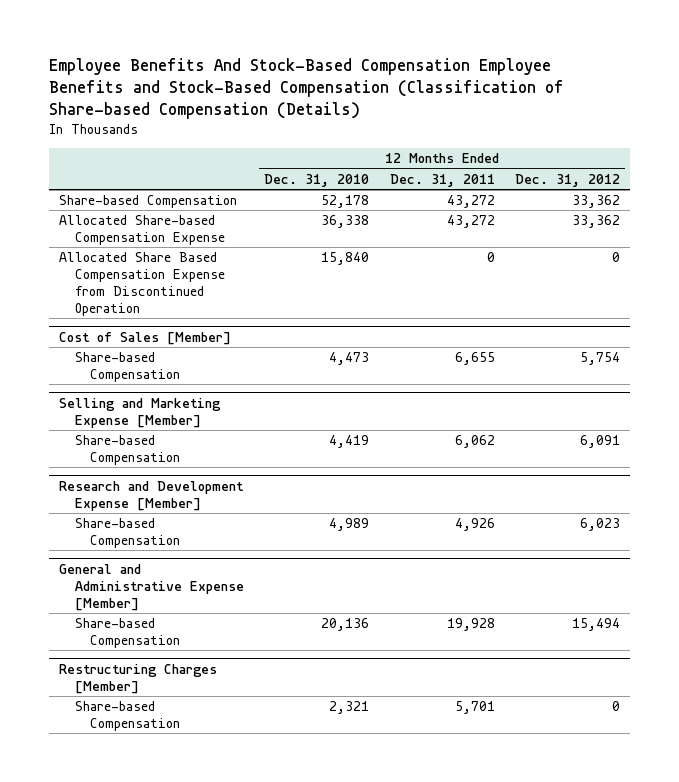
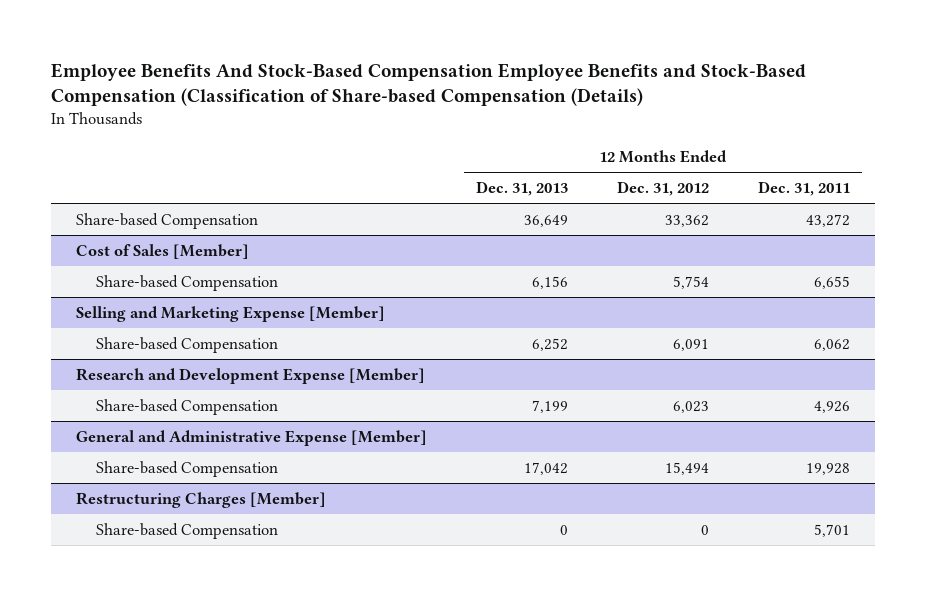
- | 12 Months Ended Dec. 31, 2010 | 12 Months Ended Dec. 31, 2011 | 12 Months Ended Dec. 31, 2012
+ | 12 Months Ended Dec. 31, 2013 | 12 Months Ended Dec. 31, 2012 | 12 Months Ended Dec. 31, 2011
- Allocated Share-based Compensation Expense | 36,338 | 43,272 | 33,362
- Allocated Share Based Compensation Expense from Discontinued Operation | 15,840 | 0 | 0

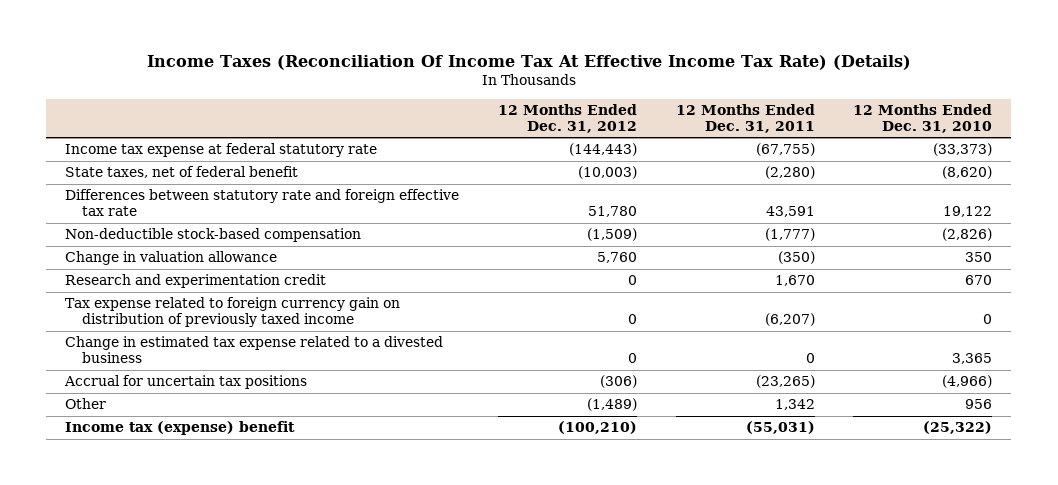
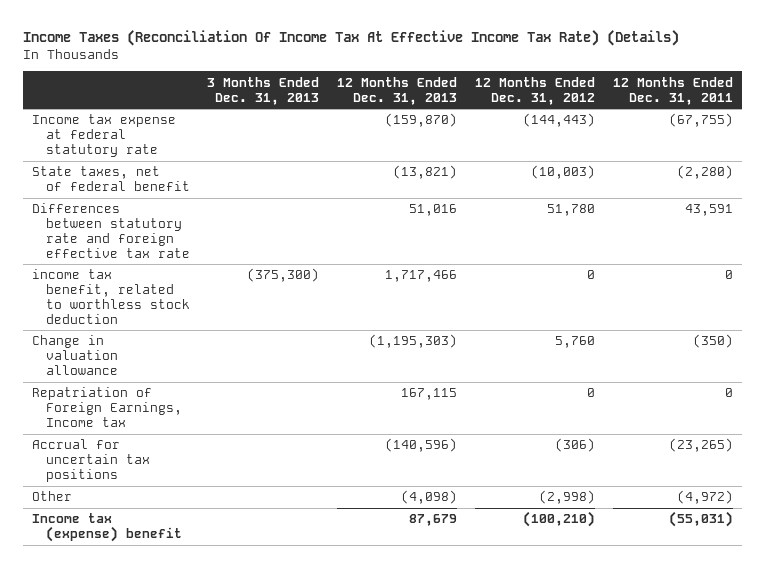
- | 12 Months Ended Dec. 31, 2012 | 12 Months Ended Dec. 31, 2011 | 12 Months Ended Dec. 31, 2010
+ | 3 Months Ended Dec. 31, 2013 | 12 Months Ended Dec. 31, 2013 | 12 Months Ended Dec. 31, 2012 | 12 Months Ended Dec. 31, 2011
- Non-deductible stock-based compensation | (1,509) | (1,777) | (2,826)
+ income tax benefit, related to worthless stock deduction | (375,300) | 1,717,466 | 0 | 0
- Research and experimentation credit | 0 | 1,670 | 670
- Tax expense related to foreign currency gain on distribution of previously taxed income | 0 | (6,207) | 0
- Change in estimated tax expense related to a divested business | 0 | 0 | 3,365
+ Repatriation of Foreign Earnings, Income tax | | 167,115 | 0 | 0
- Other | (1,489) | 1,342 | 956
+ Other | | (4,098) | (2,998) | (4,972)

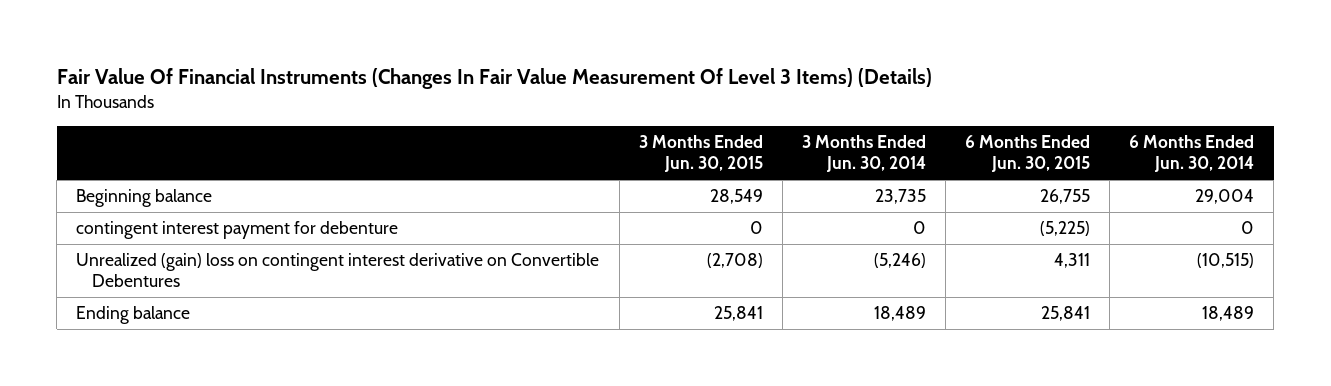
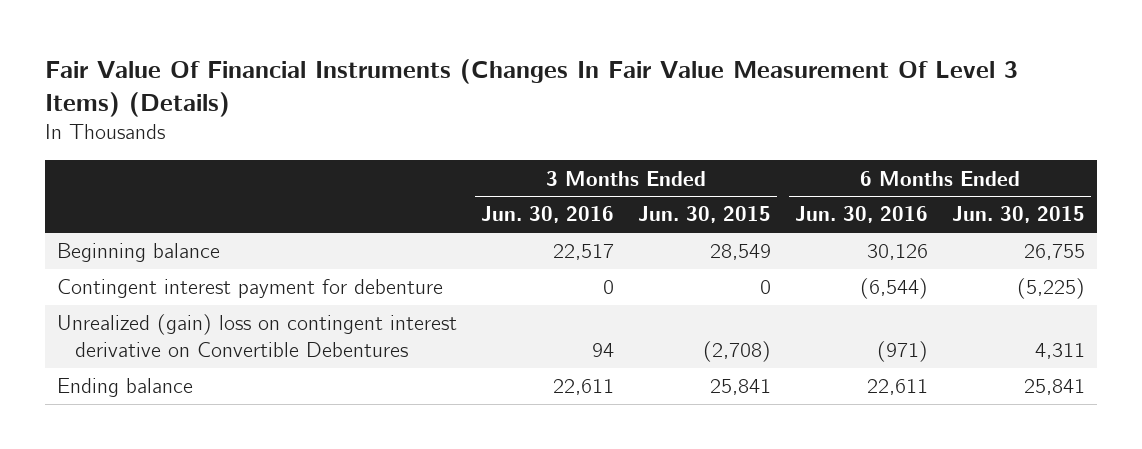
- | 3 Months Ended Jun. 30, 2015 | 3 Months Ended Jun. 30, 2014 | 6 Months Ended Jun. 30, 2015 | 6 Months Ended Jun. 30, 2014
+ | 3 Months Ended Jun. 30, 2016 | 3 Months Ended Jun. 30, 2015 | 6 Months Ended Jun. 30, 2016 | 6 Months Ended Jun. 30, 2015
- contingent interest payment for debenture | 0 | 0 | (5,225) | 0
+ Contingent interest payment for debenture | 0 | 0 | (6,544) | (5,225)

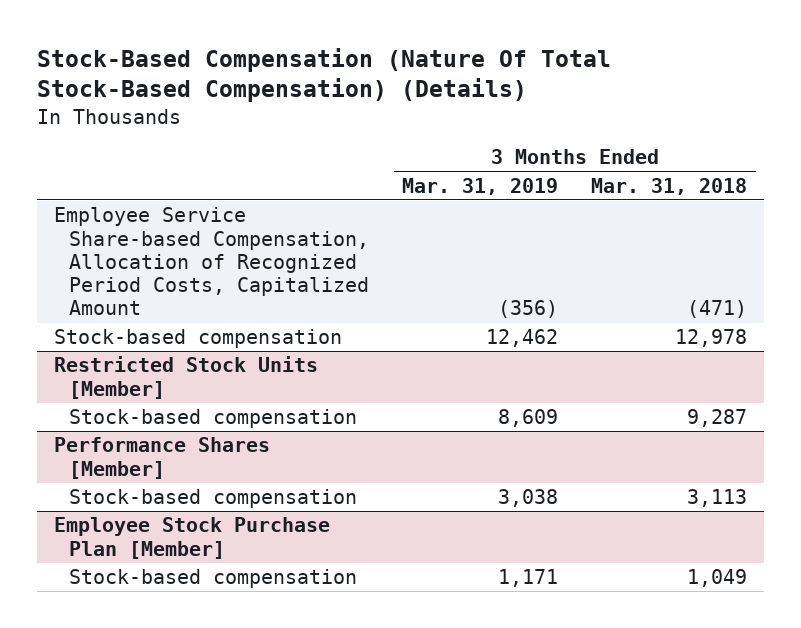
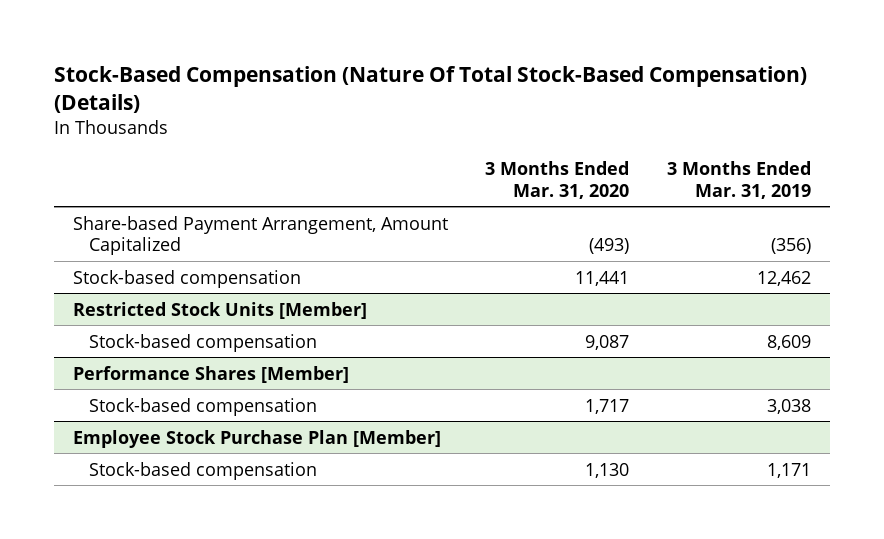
- | 3 Months Ended Mar. 31, 2019 | 3 Months Ended Mar. 31, 2018
+ | 3 Months Ended Mar. 31, 2020 | 3 Months Ended Mar. 31, 2019
- Employee Service Share-based Compensation, Allocation of Recognized Period Costs, Capitalized Amount | (356) | (471)
+ Share-based Payment Arrangement, Amount Capitalized | (493) | (356)

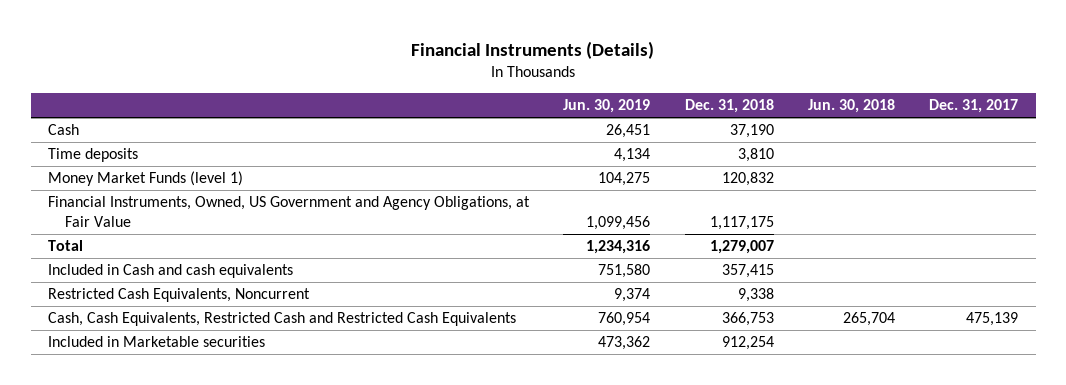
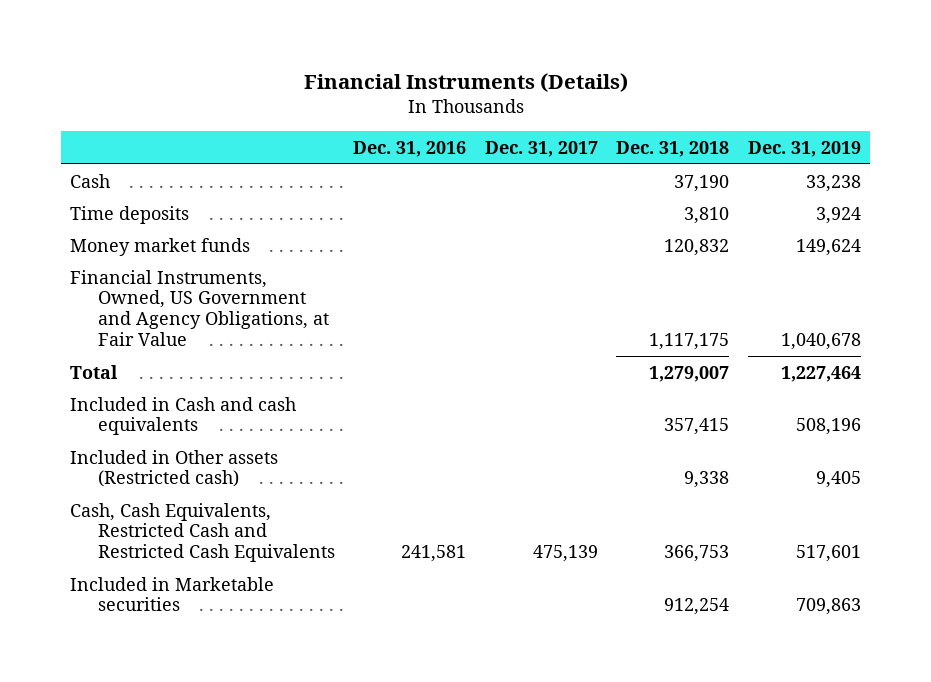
- | Jun. 30, 2019 | Dec. 31, 2018 | Jun. 30, 2018 | Dec. 31, 2017
+ | Dec. 31, 2016 | Dec. 31, 2017 | Dec. 31, 2018 | Dec. 31, 2019
- Money Market Funds (level 1) | 104,275 | 120,832 | |
+ Money market funds | | | 120,832 | 149,624
- Restricted Cash Equivalents, Noncurrent | 9,374 | 9,338 | |
+ Included in Other assets (Restricted cash) | | | 9,338 | 9,405

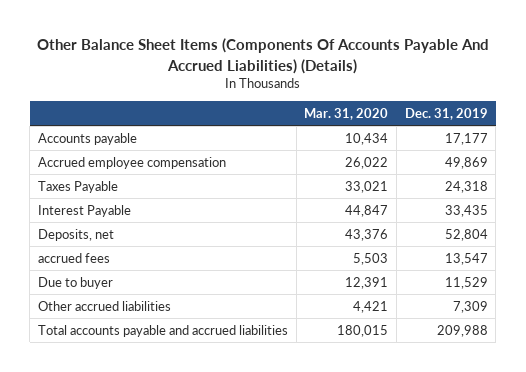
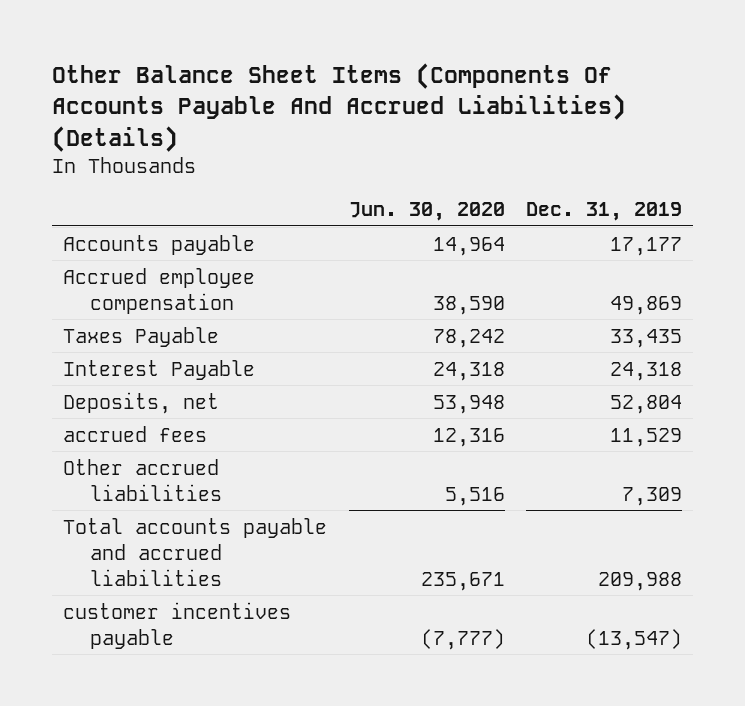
- | Mar. 31, 2020 | Dec. 31, 2019
+ | Jun. 30, 2020 | Dec. 31, 2019
- Taxes Payable | 33,021 | 24,318
- Interest Payable | 44,847 | 33,435
+ Taxes Payable | 78,242 | 33,435
+ Interest Payable | 24,318 | 24,318
- accrued fees | 5,503 | 13,547
- Due to buyer | 12,391 | 11,529
+ accrued fees | 12,316 | 11,529
+ customer incentives payable | (7,777) | (13,547)

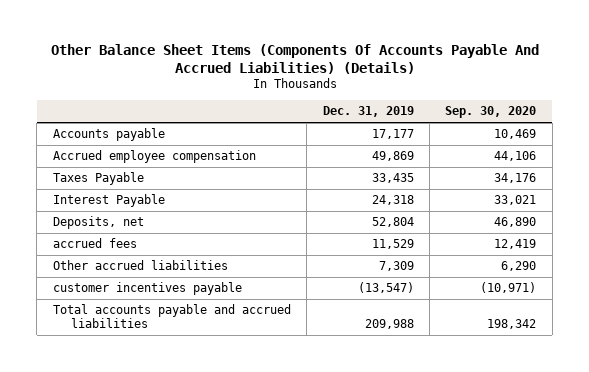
- | Jun. 30, 2020 | Dec. 31, 2019
+ | Dec. 31, 2019 | Sep. 30, 2020
moved down: Total accounts payable and accrued liabilities | 209,988 | 198,342

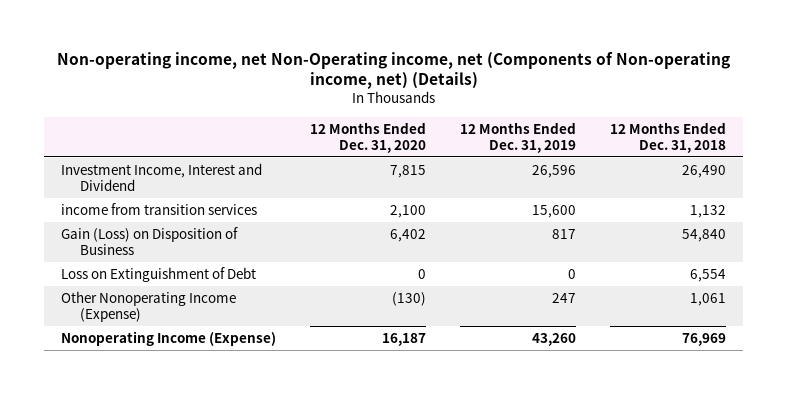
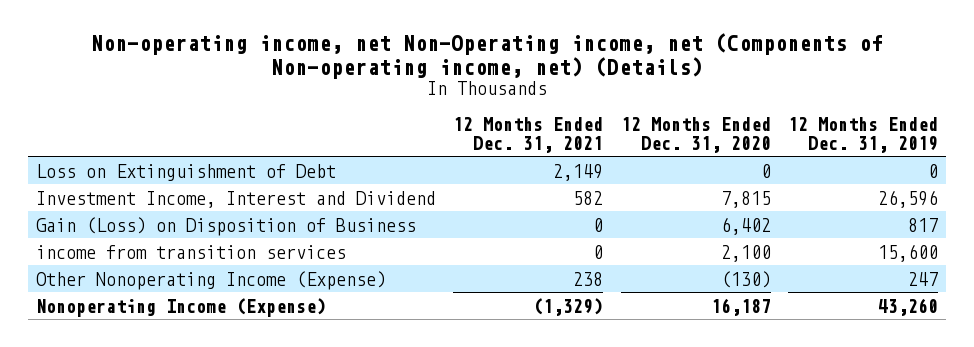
- | 12 Months Ended Dec. 31, 2020 | 12 Months Ended Dec. 31, 2019 | 12 Months Ended Dec. 31, 2018
+ | 12 Months Ended Dec. 31, 2021 | 12 Months Ended Dec. 31, 2020 | 12 Months Ended Dec. 31, 2019
moved up: Loss on Extinguishment of Debt | 2,149 | 0 | 0
moved down: income from transition services | 0 | 2,100 | 15,600

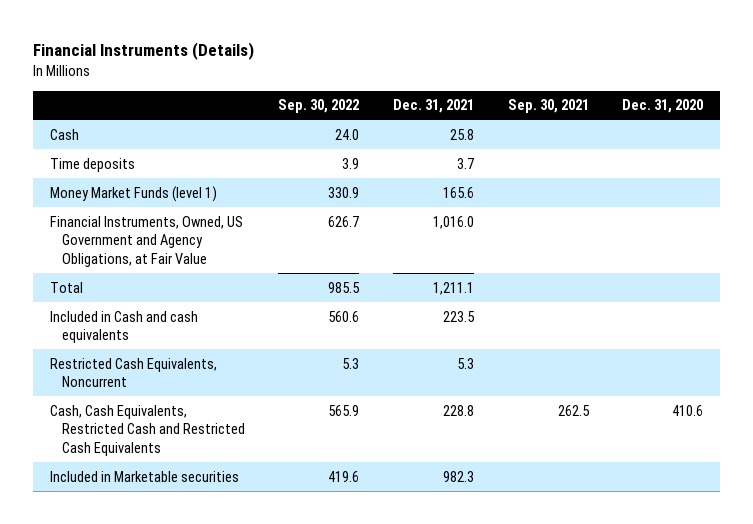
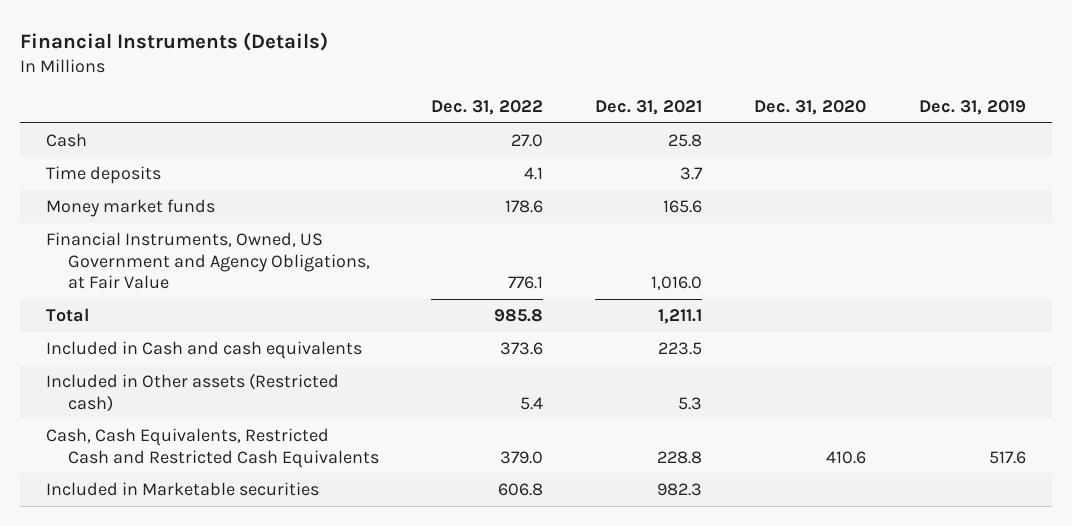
- | Sep. 30, 2022 | Dec. 31, 2021 | Sep. 30, 2021 | Dec. 31, 2020
+ | Dec. 31, 2022 | Dec. 31, 2021 | Dec. 31, 2020 | Dec. 31, 2019
- Money Market Funds (level 1) | 330.9 | 165.6 | |
+ Money market funds | 178.6 | 165.6 | |
- Restricted Cash Equivalents, Noncurrent | 5.3 | 5.3 | |
+ Included in Other assets (Restricted cash) | 5.4 | 5.3 | |

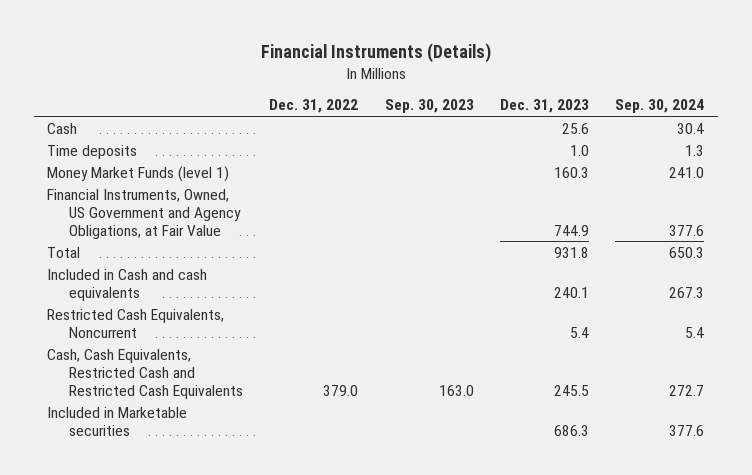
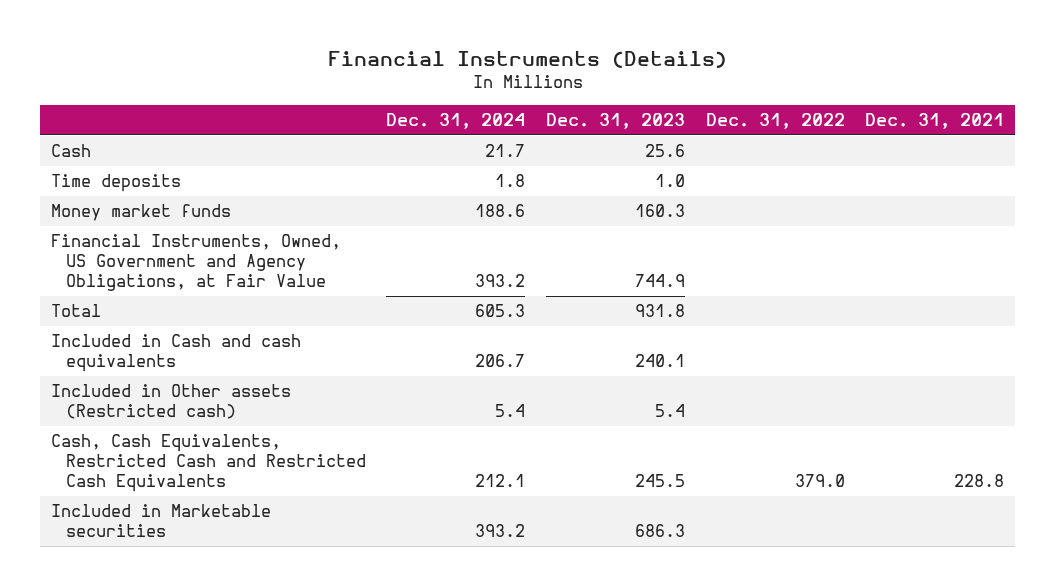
- | Dec. 31, 2022 | Sep. 30, 2023 | Dec. 31, 2023 | Sep. 30, 2024
+ | Dec. 31, 2024 | Dec. 31, 2023 | Dec. 31, 2022 | Dec. 31, 2021
- Money Market Funds (level 1) | | | 160.3 | 241.0
+ Money market funds | 188.6 | 160.3 | |
- Restricted Cash Equivalents, Noncurrent | | | 5.4 | 5.4
+ Included in Other assets (Restricted cash) | 5.4 | 5.4 | |

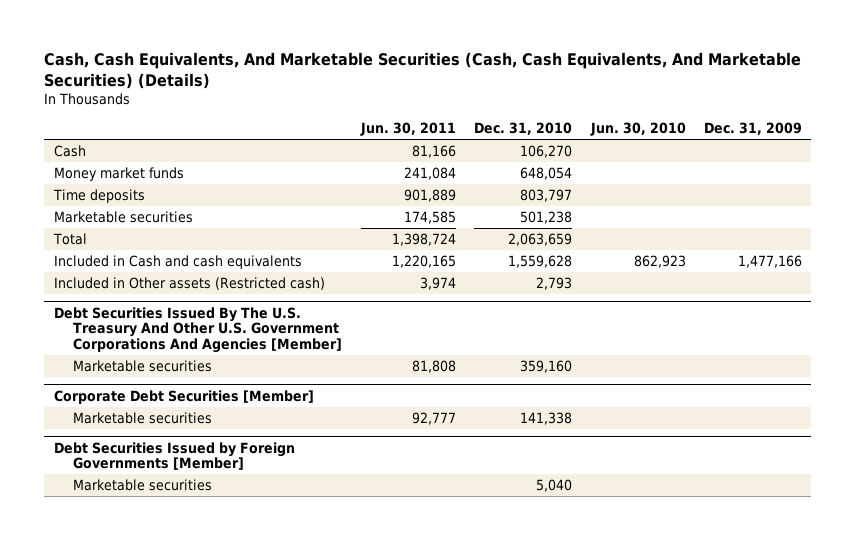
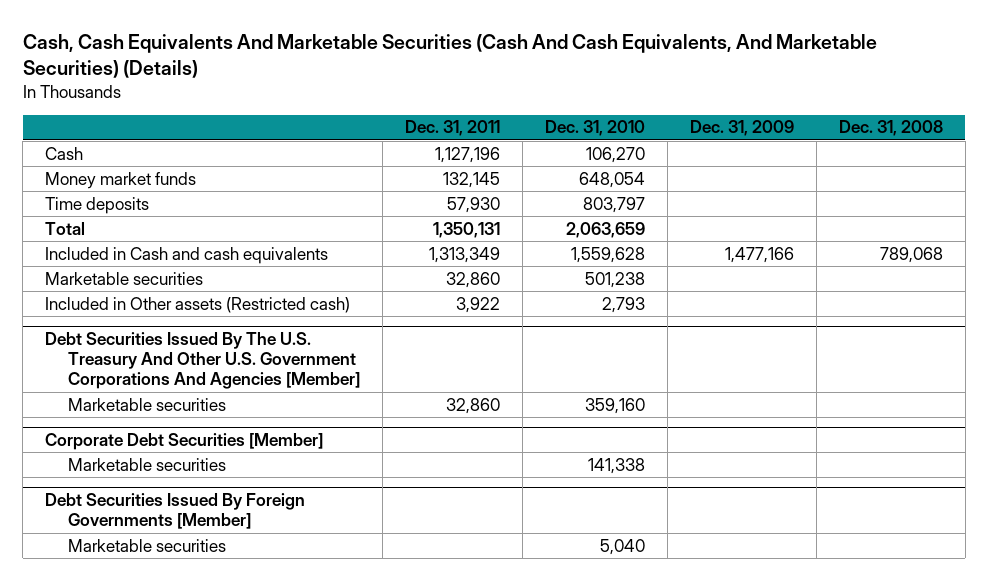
- Cash, Cash Equivalents, And Marketable Securities (Cash, Cash Equivalents, And Marketable Securities) (Details)
+ Cash, Cash Equivalents And Marketable Securities (Cash And Cash Equivalents, And Marketable Securities) (Details)
- | Jun. 30, 2011 | Dec. 31, 2010 | Jun. 30, 2010 | Dec. 31, 2009
+ | Dec. 31, 2011 | Dec. 31, 2010 | Dec. 31, 2009 | Dec. 31, 2008
moved down: Marketable securities | 32,860 | 501,238 | |
- Debt Securities Issued by Foreign Governments [Member]
+ Debt Securities Issued By Foreign Governments [Member]

